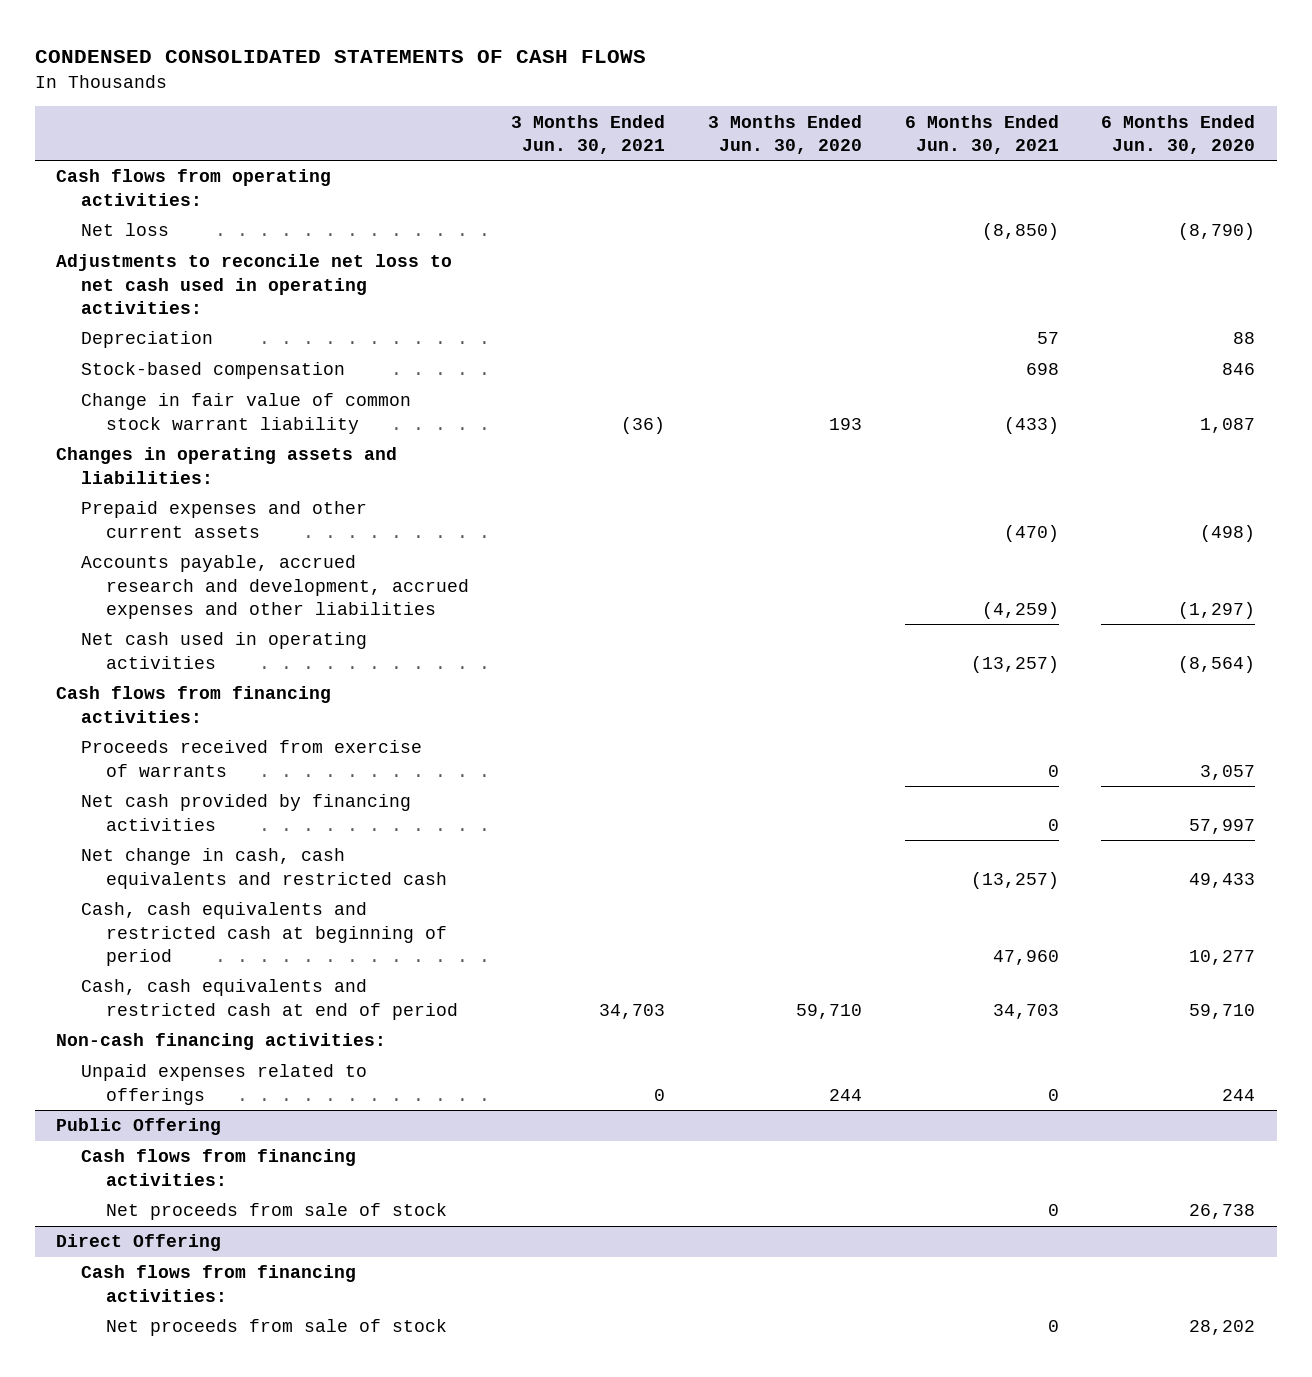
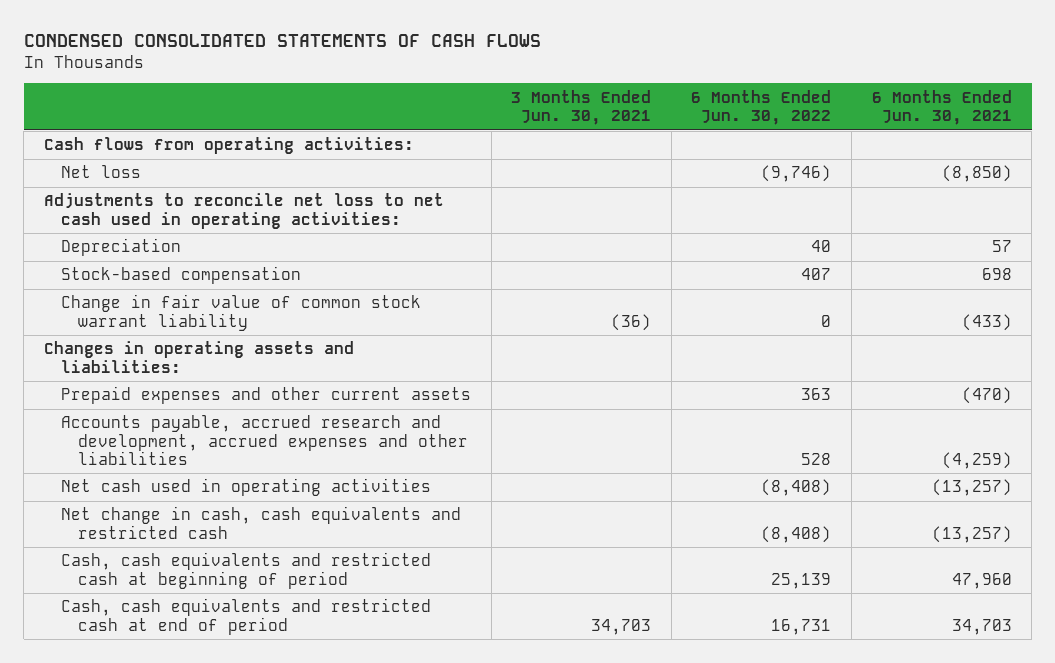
- | 3 Months Ended Jun. 30, 2021 | 3 Months Ended Jun. 30, 2020 | 6 Months Ended Jun. 30, 2021 | 6 Months Ended Jun. 30, 2020
+ | 3 Months Ended Jun. 30, 2021 | 6 Months Ended Jun. 30, 2022 | 6 Months Ended Jun. 30, 2021
- Cash flows from financing activities:
- Proceeds received from exercise of warrants | | | 0 | 3,057
- Net cash provided by financing activities | | | 0 | 57,997
- Non-cash financing activities:
- Unpaid expenses related to offerings | 0 | 244 | 0 | 244
- Public Offering
- Cash flows from financing activities:
- Net proceeds from sale of stock | | | 0 | 26,738
- Direct Offering
- Cash flows from financing activities:
- Net proceeds from sale of stock | | | 0 | 28,202

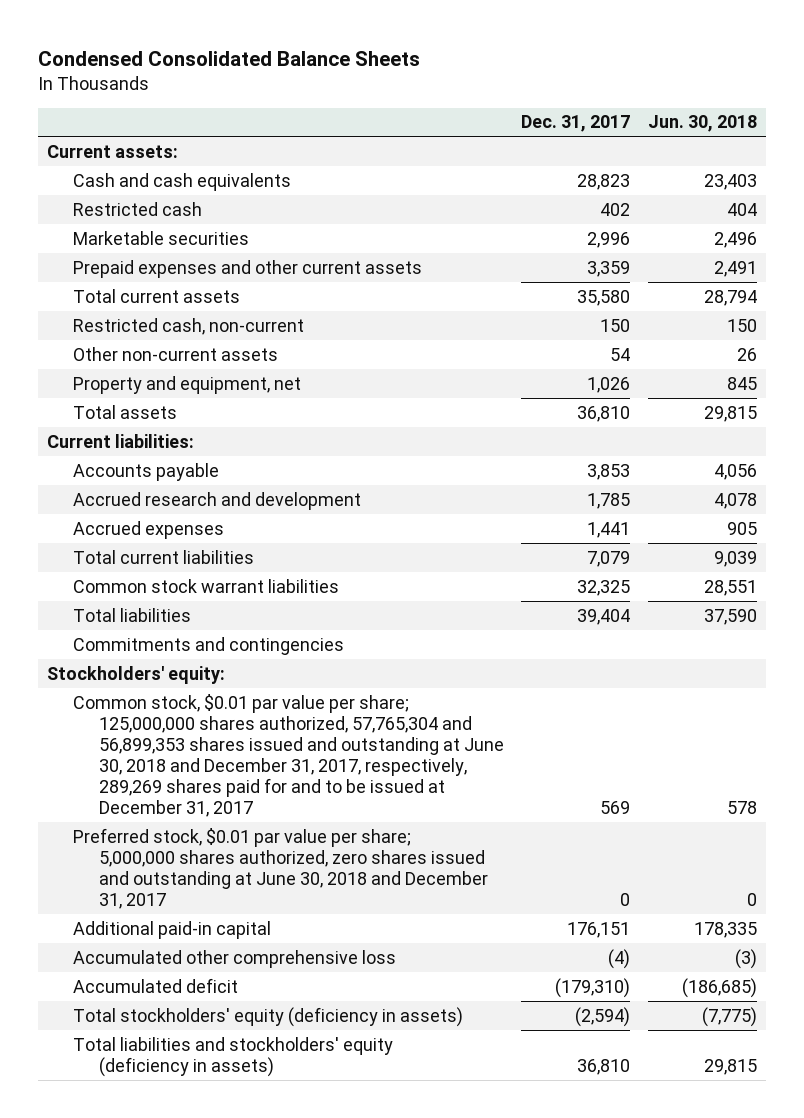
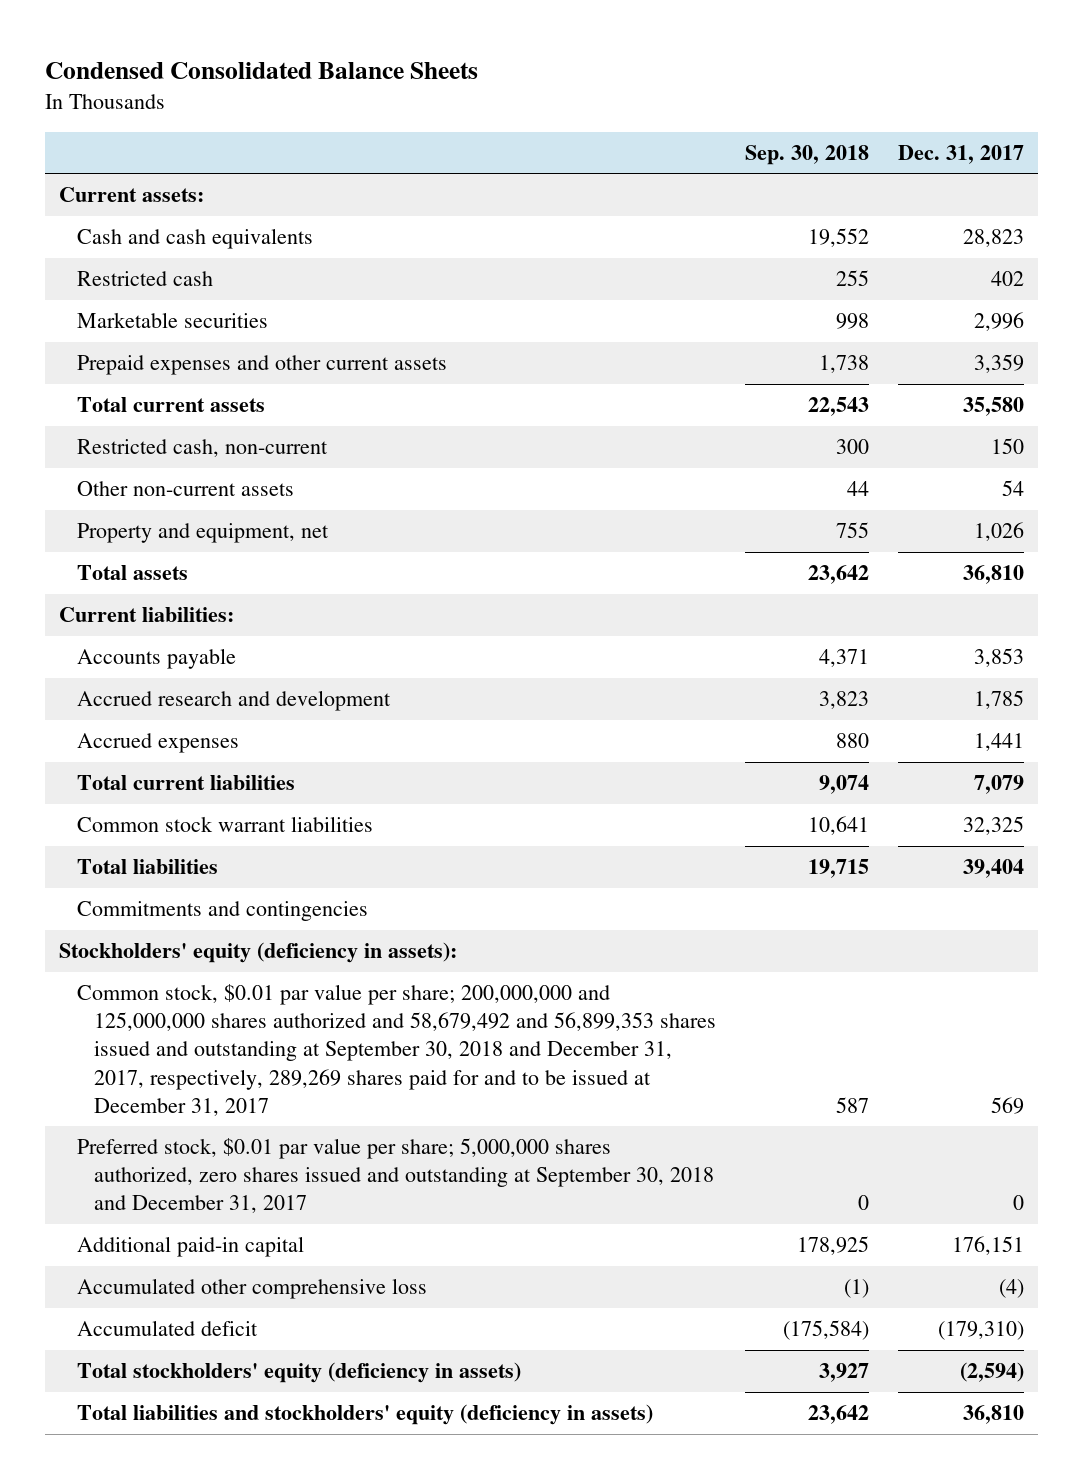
- | Dec. 31, 2017 | Jun. 30, 2018
+ | Sep. 30, 2018 | Dec. 31, 2017
- Stockholders' equity:
- Common stock, $0.01 par value per share; 125,000,000 shares authorized, 57,765,304 and 56,899,353 shares issued and outstanding at June 30, 2018 and December 31, 2017, respectively, 289,269 shares paid for and to be issued at December 31, 2017 | 569 | 578
- Preferred stock, $0.01 par value per share; 5,000,000 shares authorized, zero shares issued and outstanding at June 30, 2018 and December 31, 2017 | 0 | 0
+ Stockholders' equity (deficiency in assets):
+ Common stock, $0.01 par value per share; 200,000,000 and 125,000,000 shares authorized and 58,679,492 and 56,899,353 shares issued and outstanding at September 30, 2018 and December 31, 2017, respectively, 289,269 shares paid for and to be issued at December 31, 2017 | 587 | 569
+ Preferred stock, $0.01 par value per share; 5,000,000 shares authorized, zero shares issued and outstanding at September 30, 2018 and December 31, 2017 | 0 | 0

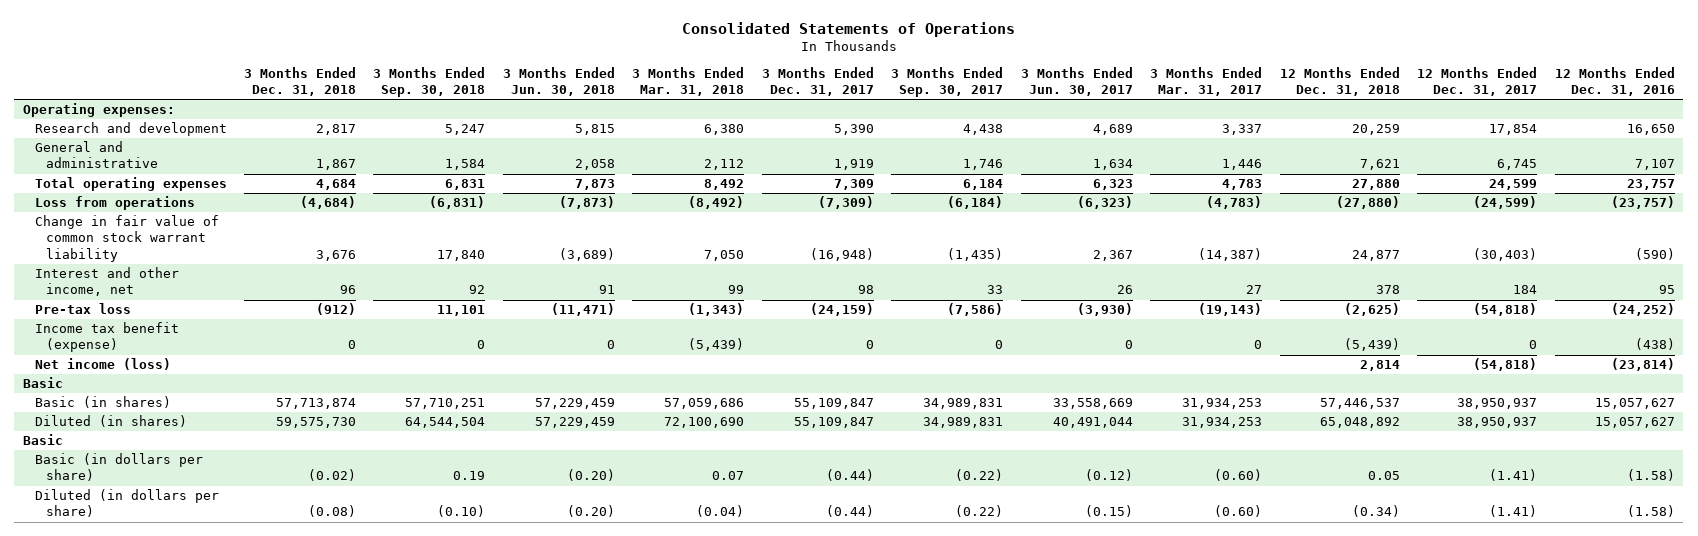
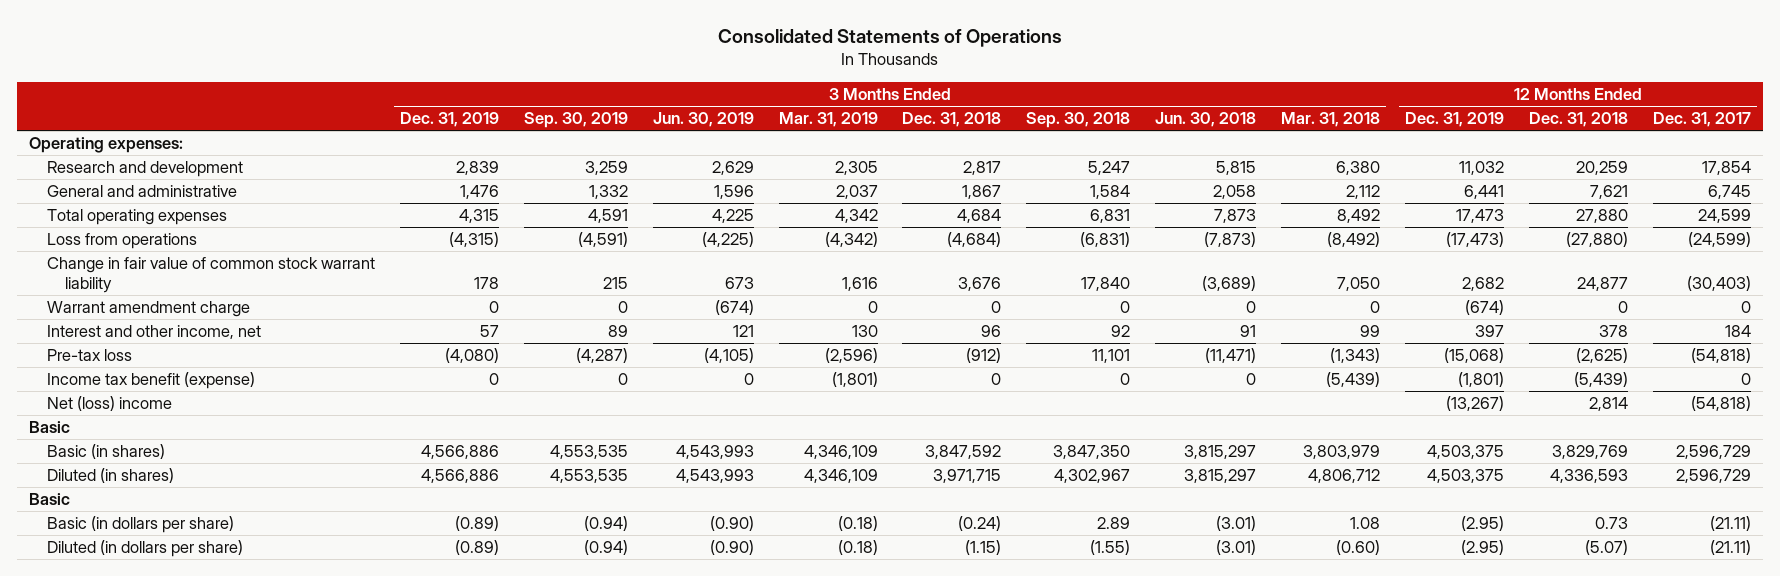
- | 3 Months Ended Dec. 31, 2018 | 3 Months Ended Sep. 30, 2018 | 3 Months Ended Jun. 30, 2018 | 3 Months Ended Mar. 31, 2018 | 3 Months Ended Dec. 31, 2017 | 3 Months Ended Sep. 30, 2017 | 3 Months Ended Jun. 30, 2017 | 3 Months Ended Mar. 31, 2017 | 12 Months Ended Dec. 31, 2018 | 12 Months Ended Dec. 31, 2017 | 12 Months Ended Dec. 31, 2016
+ | 3 Months Ended Dec. 31, 2019 | 3 Months Ended Sep. 30, 2019 | 3 Months Ended Jun. 30, 2019 | 3 Months Ended Mar. 31, 2019 | 3 Months Ended Dec. 31, 2018 | 3 Months Ended Sep. 30, 2018 | 3 Months Ended Jun. 30, 2018 | 3 Months Ended Mar. 31, 2018 | 12 Months Ended Dec. 31, 2019 | 12 Months Ended Dec. 31, 2018 | 12 Months Ended Dec. 31, 2017
+ Warrant amendment charge | 0 | 0 | (674) | 0 | 0 | 0 | 0 | 0 | (674) | 0 | 0
- Net income (loss) | | | | | | | | | 2,814 | (54,818) | (23,814)
+ Net (loss) income | | | | | | | | | (13,267) | 2,814 | (54,818)
- Basic (in shares) | 57,713,874 | 57,710,251 | 57,229,459 | 57,059,686 | 55,109,847 | 34,989,831 | 33,558,669 | 31,934,253 | 57,446,537 | 38,950,937 | 15,057,627
- Diluted (in shares) | 59,575,730 | 64,544,504 | 57,229,459 | 72,100,690 | 55,109,847 | 34,989,831 | 40,491,044 | 31,934,253 | 65,048,892 | 38,950,937 | 15,057,627
+ Basic (in shares) | 4,566,886 | 4,553,535 | 4,543,993 | 4,346,109 | 3,847,592 | 3,847,350 | 3,815,297 | 3,803,979 | 4,503,375 | 3,829,769 | 2,596,729
+ Diluted (in shares) | 4,566,886 | 4,553,535 | 4,543,993 | 4,346,109 | 3,971,715 | 4,302,967 | 3,815,297 | 4,806,712 | 4,503,375 | 4,336,593 | 2,596,729
- Basic (in dollars per share) | (0.02) | 0.19 | (0.20) | 0.07 | (0.44) | (0.22) | (0.12) | (0.60) | 0.05 | (1.41) | (1.58)
- Diluted (in dollars per share) | (0.08) | (0.10) | (0.20) | (0.04) | (0.44) | (0.22) | (0.15) | (0.60) | (0.34) | (1.41) | (1.58)
+ Basic (in dollars per share) | (0.89) | (0.94) | (0.90) | (0.18) | (0.24) | 2.89 | (3.01) | 1.08 | (2.95) | 0.73 | (21.11)
+ Diluted (in dollars per share) | (0.89) | (0.94) | (0.90) | (0.18) | (1.15) | (1.55) | (3.01) | (0.60) | (2.95) | (5.07) | (21.11)

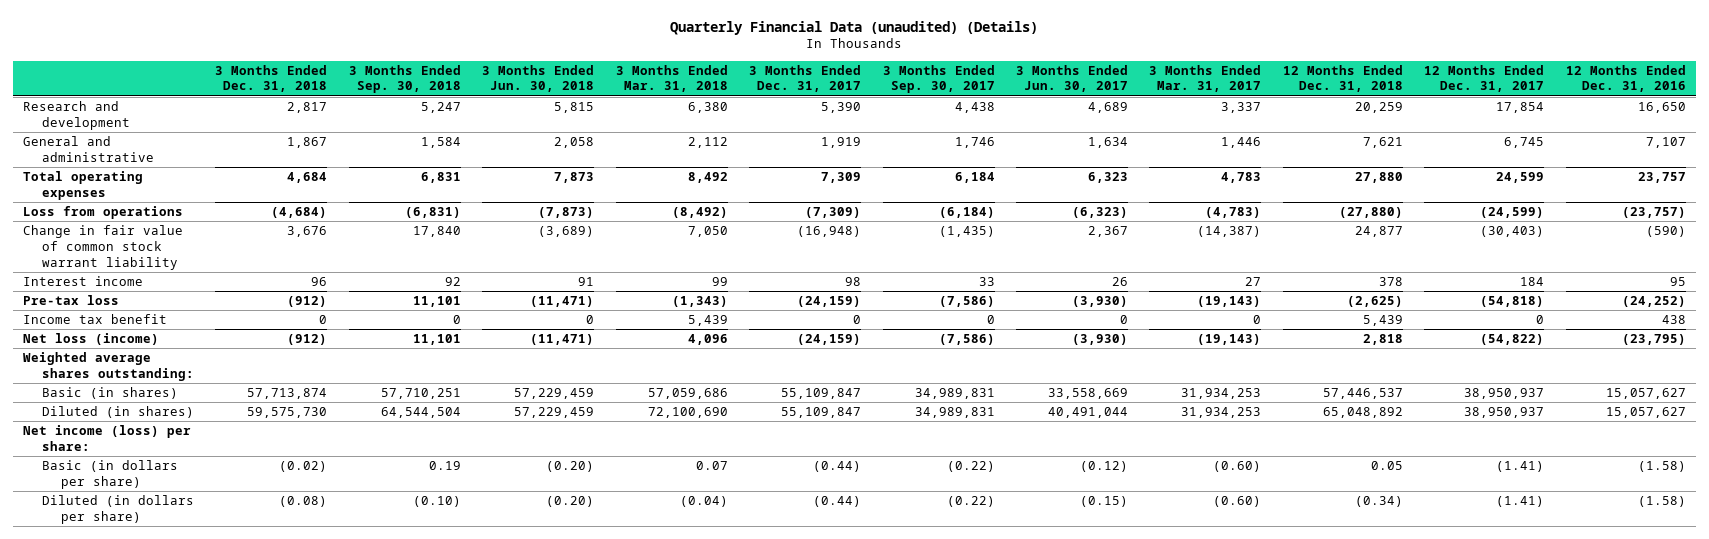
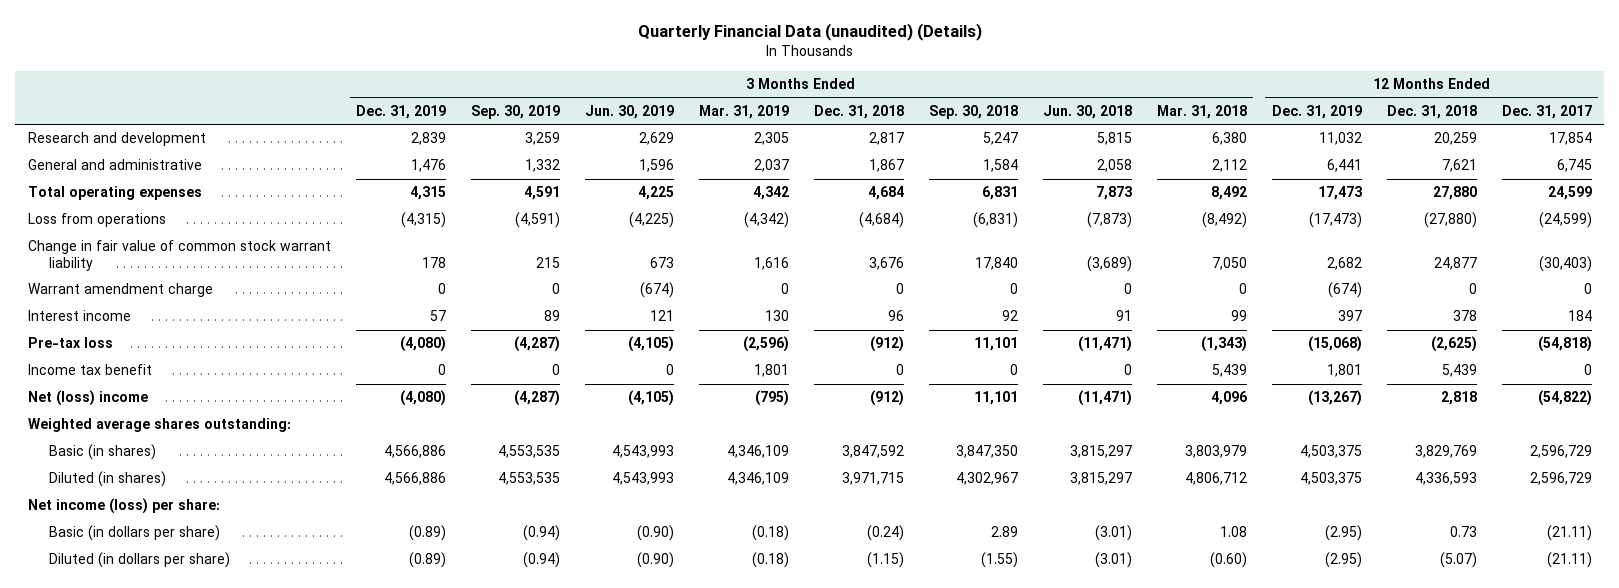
- | 3 Months Ended Dec. 31, 2018 | 3 Months Ended Sep. 30, 2018 | 3 Months Ended Jun. 30, 2018 | 3 Months Ended Mar. 31, 2018 | 3 Months Ended Dec. 31, 2017 | 3 Months Ended Sep. 30, 2017 | 3 Months Ended Jun. 30, 2017 | 3 Months Ended Mar. 31, 2017 | 12 Months Ended Dec. 31, 2018 | 12 Months Ended Dec. 31, 2017 | 12 Months Ended Dec. 31, 2016
+ | 3 Months Ended Dec. 31, 2019 | 3 Months Ended Sep. 30, 2019 | 3 Months Ended Jun. 30, 2019 | 3 Months Ended Mar. 31, 2019 | 3 Months Ended Dec. 31, 2018 | 3 Months Ended Sep. 30, 2018 | 3 Months Ended Jun. 30, 2018 | 3 Months Ended Mar. 31, 2018 | 12 Months Ended Dec. 31, 2019 | 12 Months Ended Dec. 31, 2018 | 12 Months Ended Dec. 31, 2017
+ Warrant amendment charge | 0 | 0 | (674) | 0 | 0 | 0 | 0 | 0 | (674) | 0 | 0
- Net loss (income) | (912) | 11,101 | (11,471) | 4,096 | (24,159) | (7,586) | (3,930) | (19,143) | 2,818 | (54,822) | (23,795)
+ Net (loss) income | (4,080) | (4,287) | (4,105) | (795) | (912) | 11,101 | (11,471) | 4,096 | (13,267) | 2,818 | (54,822)
- Basic (in shares) | 57,713,874 | 57,710,251 | 57,229,459 | 57,059,686 | 55,109,847 | 34,989,831 | 33,558,669 | 31,934,253 | 57,446,537 | 38,950,937 | 15,057,627
- Diluted (in shares) | 59,575,730 | 64,544,504 | 57,229,459 | 72,100,690 | 55,109,847 | 34,989,831 | 40,491,044 | 31,934,253 | 65,048,892 | 38,950,937 | 15,057,627
+ Basic (in shares) | 4,566,886 | 4,553,535 | 4,543,993 | 4,346,109 | 3,847,592 | 3,847,350 | 3,815,297 | 3,803,979 | 4,503,375 | 3,829,769 | 2,596,729
+ Diluted (in shares) | 4,566,886 | 4,553,535 | 4,543,993 | 4,346,109 | 3,971,715 | 4,302,967 | 3,815,297 | 4,806,712 | 4,503,375 | 4,336,593 | 2,596,729
- Basic (in dollars per share) | (0.02) | 0.19 | (0.20) | 0.07 | (0.44) | (0.22) | (0.12) | (0.60) | 0.05 | (1.41) | (1.58)
- Diluted (in dollars per share) | (0.08) | (0.10) | (0.20) | (0.04) | (0.44) | (0.22) | (0.15) | (0.60) | (0.34) | (1.41) | (1.58)
+ Basic (in dollars per share) | (0.89) | (0.94) | (0.90) | (0.18) | (0.24) | 2.89 | (3.01) | 1.08 | (2.95) | 0.73 | (21.11)
+ Diluted (in dollars per share) | (0.89) | (0.94) | (0.90) | (0.18) | (1.15) | (1.55) | (3.01) | (0.60) | (2.95) | (5.07) | (21.11)

